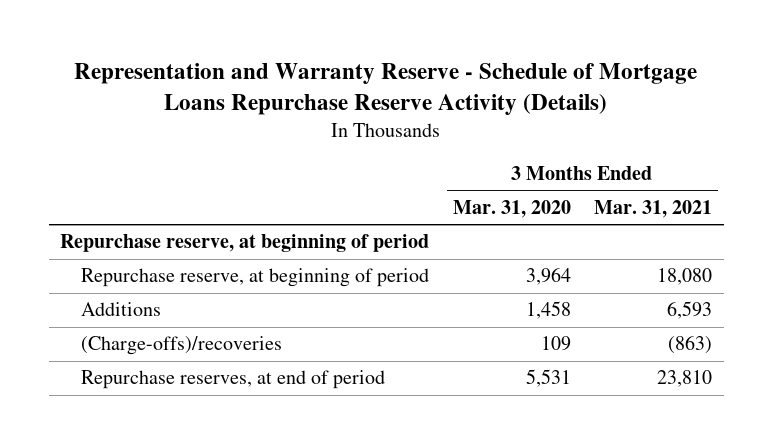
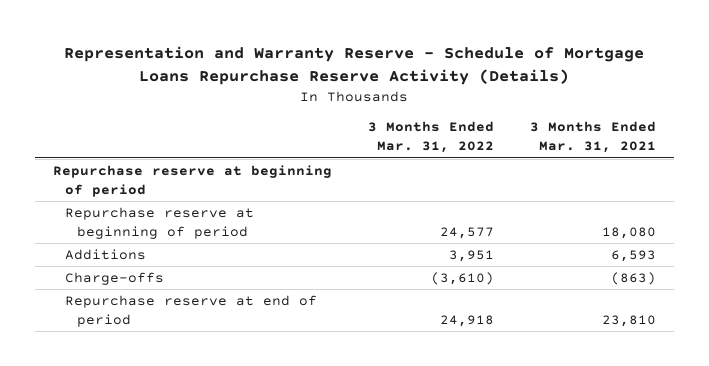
- | 3 Months Ended Mar. 31, 2020 | 3 Months Ended Mar. 31, 2021
+ | 3 Months Ended Mar. 31, 2022 | 3 Months Ended Mar. 31, 2021
- Repurchase reserve, at beginning of period
- Repurchase reserve, at beginning of period | 3,964 | 18,080
+ Repurchase reserve at beginning of period
+ Repurchase reserve at beginning of period | 24,577 | 18,080
- (Charge-offs)/recoveries | 109 | (863)
- Repurchase reserves, at end of period | 5,531 | 23,810
+ Charge-offs | (3,610) | (863)
+ Repurchase reserve at end of period | 24,918 | 23,810

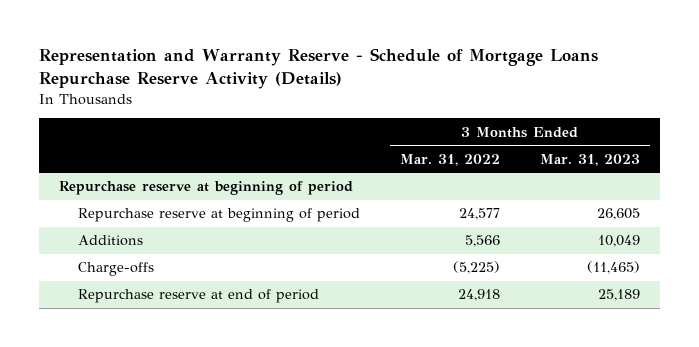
- | 3 Months Ended Mar. 31, 2022 | 3 Months Ended Mar. 31, 2021
+ | 3 Months Ended Mar. 31, 2022 | 3 Months Ended Mar. 31, 2023
- Additions | 3,951 | 6,593
- Charge-offs | (3,610) | (863)
+ Additions | 5,566 | 10,049
+ Charge-offs | (5,225) | (11,465)

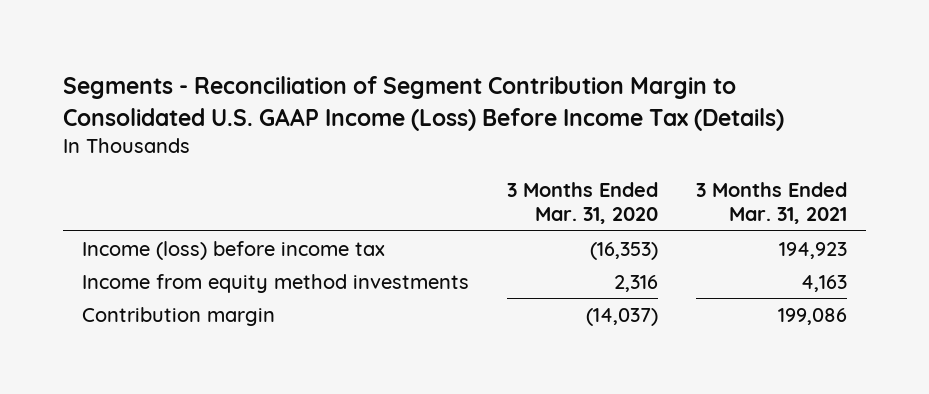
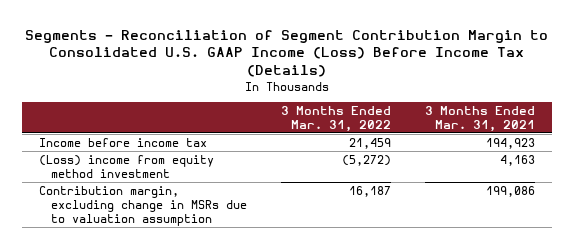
- | 3 Months Ended Mar. 31, 2020 | 3 Months Ended Mar. 31, 2021
+ | 3 Months Ended Mar. 31, 2022 | 3 Months Ended Mar. 31, 2021
- Income (loss) before income tax | (16,353) | 194,923
- Income from equity method investments | 2,316 | 4,163
- Contribution margin | (14,037) | 199,086
+ Income before income tax | 21,459 | 194,923
+ (Loss) income from equity method investment | (5,272) | 4,163
+ Contribution margin, excluding change in MSRs due to valuation assumption | 16,187 | 199,086

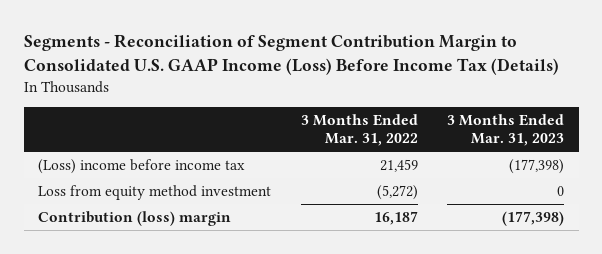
- | 3 Months Ended Mar. 31, 2022 | 3 Months Ended Mar. 31, 2021
+ | 3 Months Ended Mar. 31, 2022 | 3 Months Ended Mar. 31, 2023
- Income before income tax | 21,459 | 194,923
- (Loss) income from equity method investment | (5,272) | 4,163
- Contribution margin, excluding change in MSRs due to valuation assumption | 16,187 | 199,086
+ (Loss) income before income tax | 21,459 | (177,398)
+ Loss from equity method investment | (5,272) | 0
+ Contribution (loss) margin | 16,187 | (177,398)

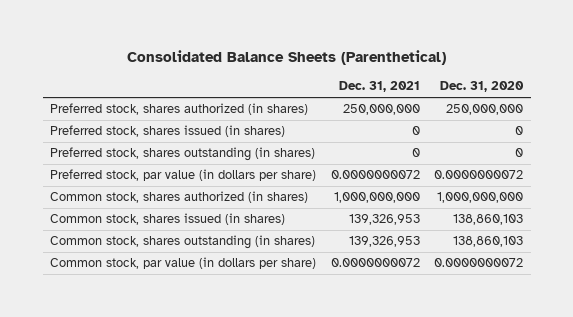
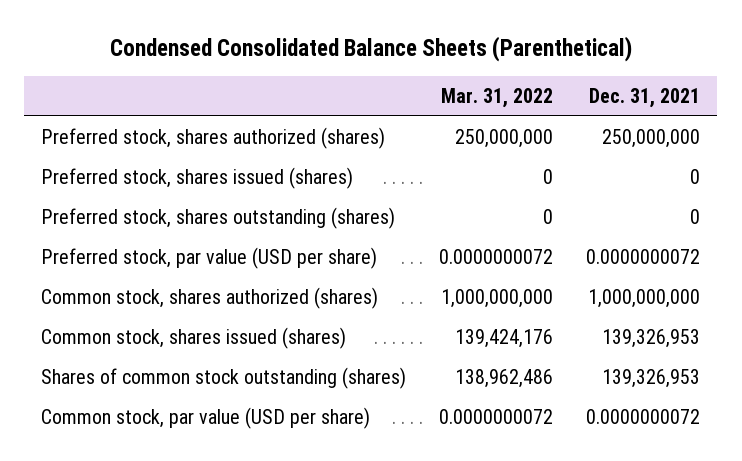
- Consolidated Balance Sheets (Parenthetical)
+ Condensed Consolidated Balance Sheets (Parenthetical)
- | Dec. 31, 2021 | Dec. 31, 2020
+ | Mar. 31, 2022 | Dec. 31, 2021
- Preferred stock, shares authorized (in shares) | 250,000,000 | 250,000,000
- Preferred stock, shares issued (in shares) | 0 | 0
- Preferred stock, shares outstanding (in shares) | 0 | 0
- Preferred stock, par value (in dollars per share) | 0.0000000072 | 0.0000000072
- Common stock, shares authorized (in shares) | 1,000,000,000 | 1,000,000,000
- Common stock, shares issued (in shares) | 139,326,953 | 138,860,103
- Common stock, shares outstanding (in shares) | 139,326,953 | 138,860,103
- Common stock, par value (in dollars per share) | 0.0000000072 | 0.0000000072
+ Preferred stock, shares authorized (shares) | 250,000,000 | 250,000,000
+ Preferred stock, shares issued (shares) | 0 | 0
+ Preferred stock, shares outstanding (shares) | 0 | 0
+ Preferred stock, par value (USD per share) | 0.0000000072 | 0.0000000072
+ Common stock, shares authorized (shares) | 1,000,000,000 | 1,000,000,000
+ Common stock, shares issued (shares) | 139,424,176 | 139,326,953
+ Shares of common stock outstanding (shares) | 138,962,486 | 139,326,953
+ Common stock, par value (USD per share) | 0.0000000072 | 0.0000000072

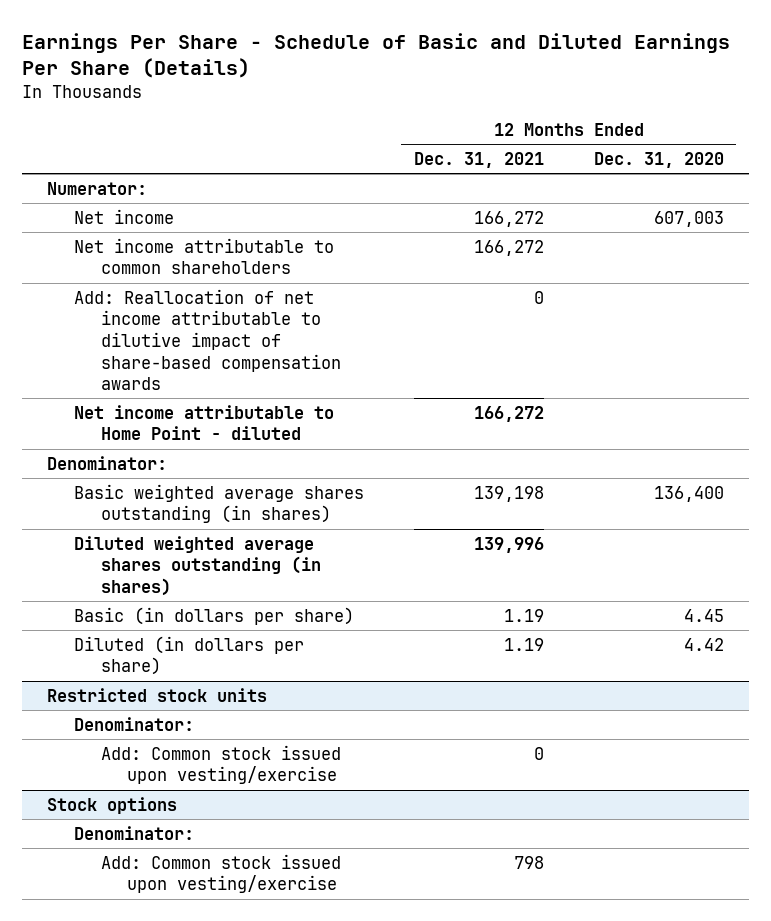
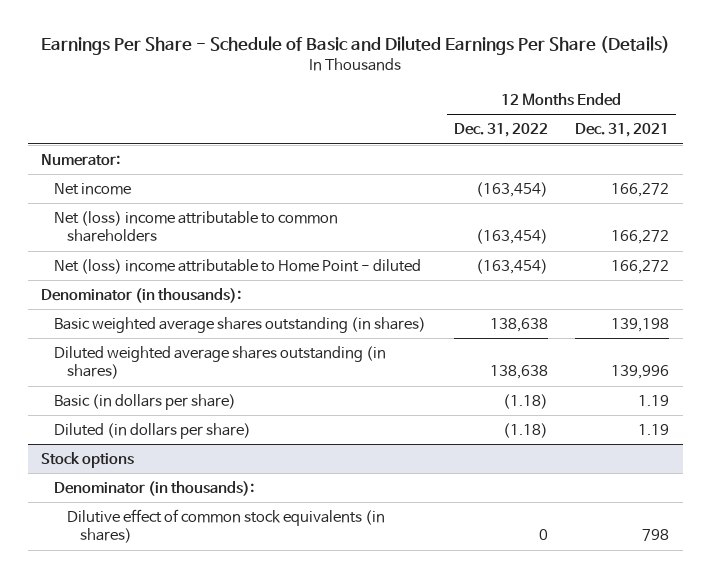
- | 12 Months Ended Dec. 31, 2021 | 12 Months Ended Dec. 31, 2020
+ | 12 Months Ended Dec. 31, 2022 | 12 Months Ended Dec. 31, 2021
- Net income attributable to common shareholders | 166,272 |
- Add: Reallocation of net income attributable to dilutive impact of share-based compensation awards | 0 |
- Net income attributable to Home Point - diluted | 166,272 |
- Denominator:
+ Net (loss) income attributable to common shareholders | (163,454) | 166,272
+ Net (loss) income attributable to Home Point - diluted | (163,454) | 166,272
+ Denominator (in thousands):
- Restricted stock units
- Denominator:
- Add: Common stock issued upon vesting/exercise | 0 |
@ Stock options
- Denominator:
- Add: Common stock issued upon vesting/exercise | 798 |
+ Denominator (in thousands):
+ Dilutive effect of common stock equivalents (in shares) | 0 | 798

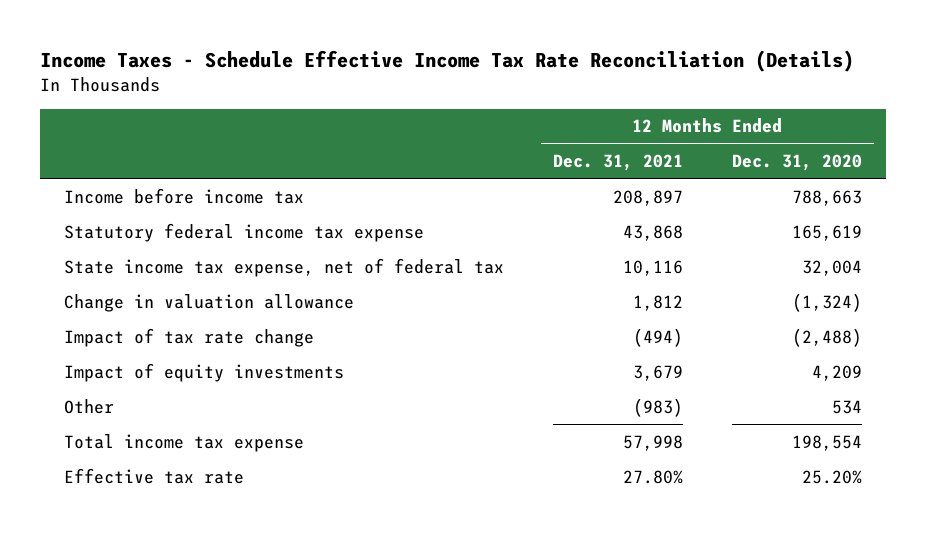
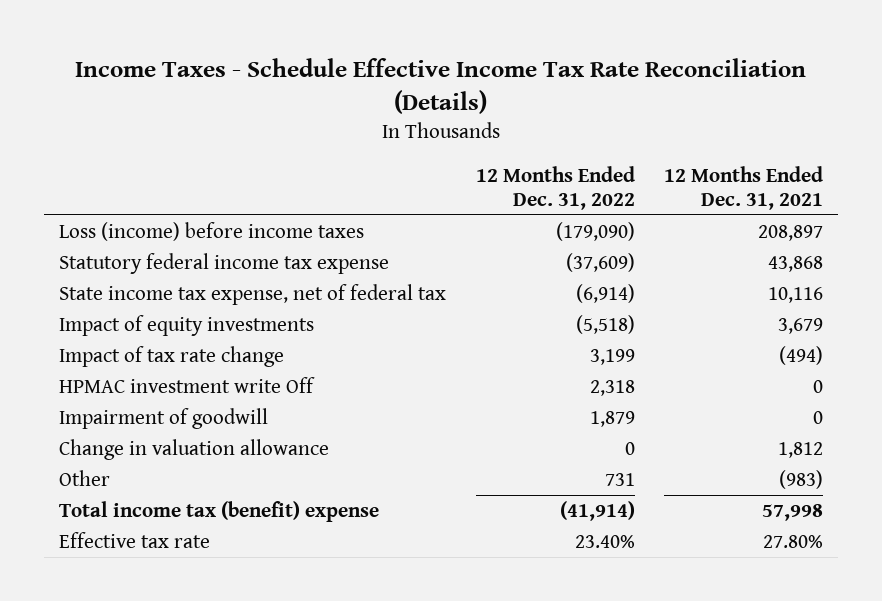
- | 12 Months Ended Dec. 31, 2021 | 12 Months Ended Dec. 31, 2020
+ | 12 Months Ended Dec. 31, 2022 | 12 Months Ended Dec. 31, 2021
- Income before income tax | 208,897 | 788,663
+ Loss (income) before income taxes | (179,090) | 208,897
moved down: Impact of tax rate change | 3,199 | (494)
+ HPMAC investment write Off | 2,318 | 0
+ Impairment of goodwill | 1,879 | 0
moved down: Change in valuation allowance | 0 | 1,812
- Total income tax expense | 57,998 | 198,554
+ Total income tax (benefit) expense | (41,914) | 57,998

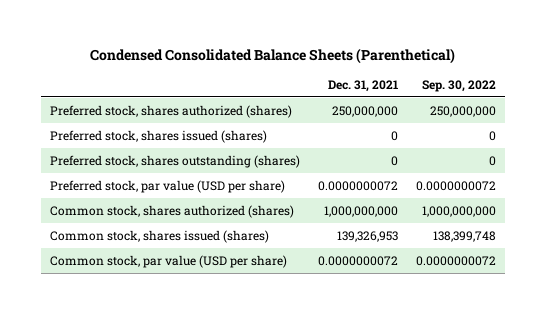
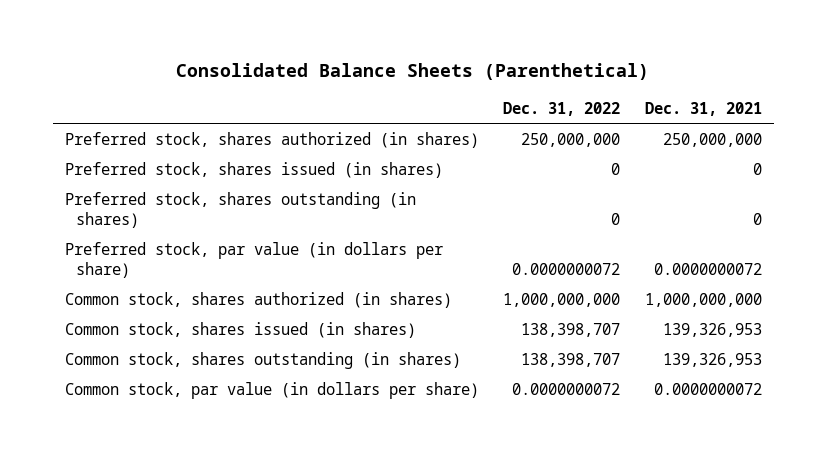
- Condensed Consolidated Balance Sheets (Parenthetical)
+ Consolidated Balance Sheets (Parenthetical)
- | Dec. 31, 2021 | Sep. 30, 2022
+ | Dec. 31, 2022 | Dec. 31, 2021
- Preferred stock, shares authorized (shares) | 250,000,000 | 250,000,000
- Preferred stock, shares issued (shares) | 0 | 0
- Preferred stock, shares outstanding (shares) | 0 | 0
- Preferred stock, par value (USD per share) | 0.0000000072 | 0.0000000072
- Common stock, shares authorized (shares) | 1,000,000,000 | 1,000,000,000
- Common stock, shares issued (shares) | 139,326,953 | 138,399,748
- Common stock, par value (USD per share) | 0.0000000072 | 0.0000000072
+ Preferred stock, shares authorized (in shares) | 250,000,000 | 250,000,000
+ Preferred stock, shares issued (in shares) | 0 | 0
+ Preferred stock, shares outstanding (in shares) | 0 | 0
+ Preferred stock, par value (in dollars per share) | 0.0000000072 | 0.0000000072
+ Common stock, shares authorized (in shares) | 1,000,000,000 | 1,000,000,000
+ Common stock, shares issued (in shares) | 138,398,707 | 139,326,953
+ Common stock, shares outstanding (in shares) | 138,398,707 | 139,326,953
+ Common stock, par value (in dollars per share) | 0.0000000072 | 0.0000000072

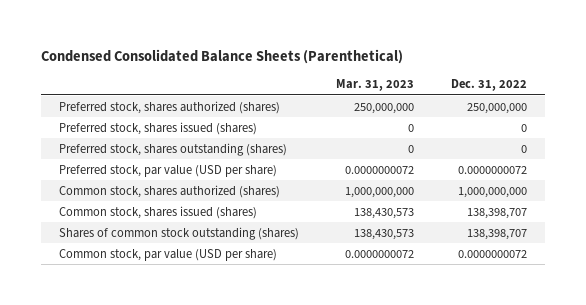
- Consolidated Balance Sheets (Parenthetical)
+ Condensed Consolidated Balance Sheets (Parenthetical)
- | Dec. 31, 2022 | Dec. 31, 2021
+ | Mar. 31, 2023 | Dec. 31, 2022
- Preferred stock, shares authorized (in shares) | 250,000,000 | 250,000,000
- Preferred stock, shares issued (in shares) | 0 | 0
- Preferred stock, shares outstanding (in shares) | 0 | 0
- Preferred stock, par value (in dollars per share) | 0.0000000072 | 0.0000000072
- Common stock, shares authorized (in shares) | 1,000,000,000 | 1,000,000,000
- Common stock, shares issued (in shares) | 138,398,707 | 139,326,953
- Common stock, shares outstanding (in shares) | 138,398,707 | 139,326,953
- Common stock, par value (in dollars per share) | 0.0000000072 | 0.0000000072
+ Preferred stock, shares authorized (shares) | 250,000,000 | 250,000,000
+ Preferred stock, shares issued (shares) | 0 | 0
+ Preferred stock, shares outstanding (shares) | 0 | 0
+ Preferred stock, par value (USD per share) | 0.0000000072 | 0.0000000072
+ Common stock, shares authorized (shares) | 1,000,000,000 | 1,000,000,000
+ Common stock, shares issued (shares) | 138,430,573 | 138,398,707
+ Shares of common stock outstanding (shares) | 138,430,573 | 138,398,707
+ Common stock, par value (USD per share) | 0.0000000072 | 0.0000000072

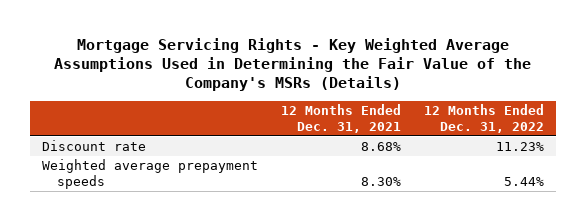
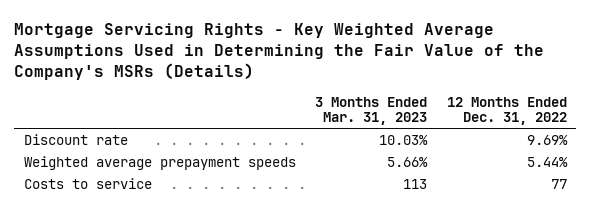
- | 12 Months Ended Dec. 31, 2021 | 12 Months Ended Dec. 31, 2022
+ | 3 Months Ended Mar. 31, 2023 | 12 Months Ended Dec. 31, 2022
- Discount rate | 8.68% | 11.23%
+ Discount rate | 10.03% | 9.69%
+ Costs to service | 113 | 77

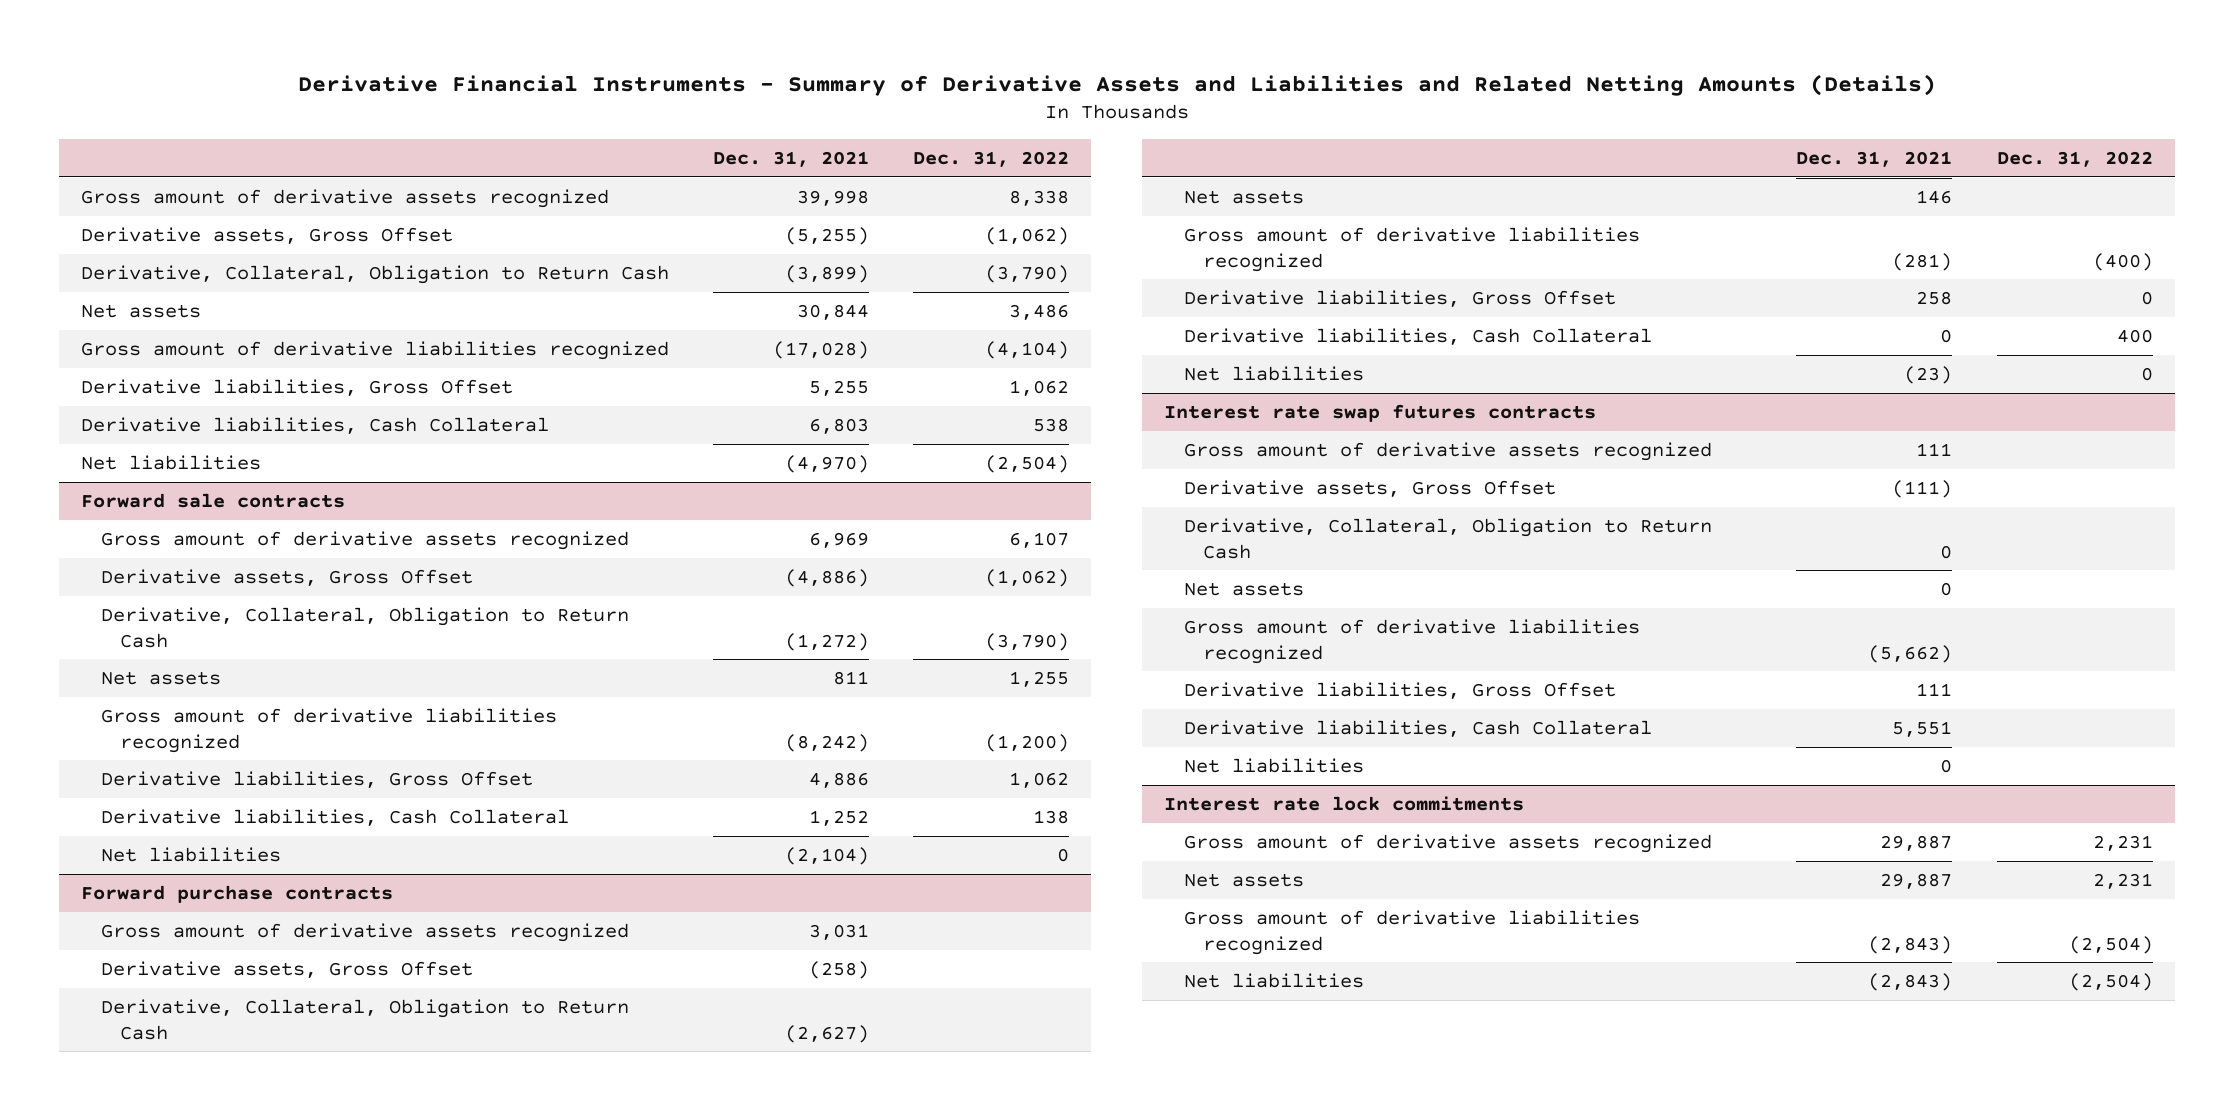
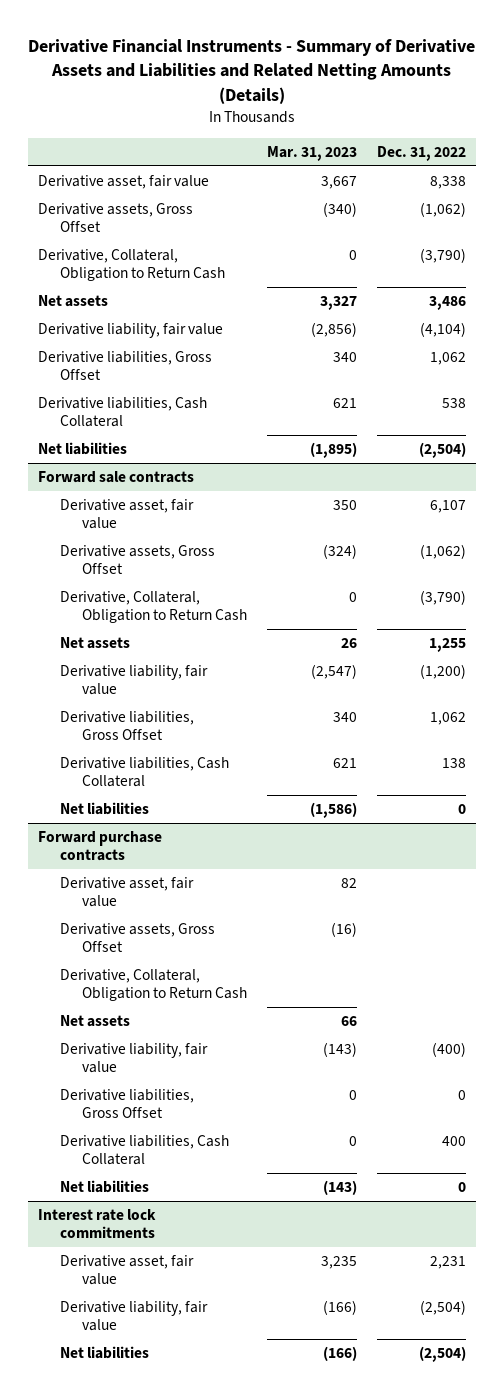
- | Dec. 31, 2021 | Dec. 31, 2022
+ | Mar. 31, 2023 | Dec. 31, 2022
- Gross amount of derivative assets recognized | 39,998 | 8,338
+ Derivative asset, fair value | 3,667 | 8,338
- Gross amount of derivative liabilities recognized | (17,028) | (4,104)
+ Derivative liability, fair value | (2,856) | (4,104)
@ Forward sale contracts
- Gross amount of derivative assets recognized | 6,969 | 6,107
+ Derivative asset, fair value | 350 | 6,107
- Gross amount of derivative liabilities recognized | (8,242) | (1,200)
+ Derivative liability, fair value | (2,547) | (1,200)
@ Forward purchase contracts
- Gross amount of derivative assets recognized | 3,031 |
+ Derivative asset, fair value | 82 |
- Gross amount of derivative liabilities recognized | (281) | (400)
+ Derivative liability, fair value | (143) | (400)
- Interest rate swap futures contracts
- Gross amount of derivative assets recognized | 111 |
- Derivative assets, Gross Offset | (111) |
- Derivative, Collateral, Obligation to Return Cash | 0 |
- Net assets | 0 |
- Gross amount of derivative liabilities recognized | (5,662) |
- Derivative liabilities, Gross Offset | 111 |
- Derivative liabilities, Cash Collateral | 5,551 |
- Net liabilities | 0 |
@ Interest rate lock commitments
- Gross amount of derivative assets recognized | 29,887 | 2,231
- Net assets | 29,887 | 2,231
- Gross amount of derivative liabilities recognized | (2,843) | (2,504)
+ Derivative asset, fair value | 3,235 | 2,231
+ Derivative liability, fair value | (166) | (2,504)

